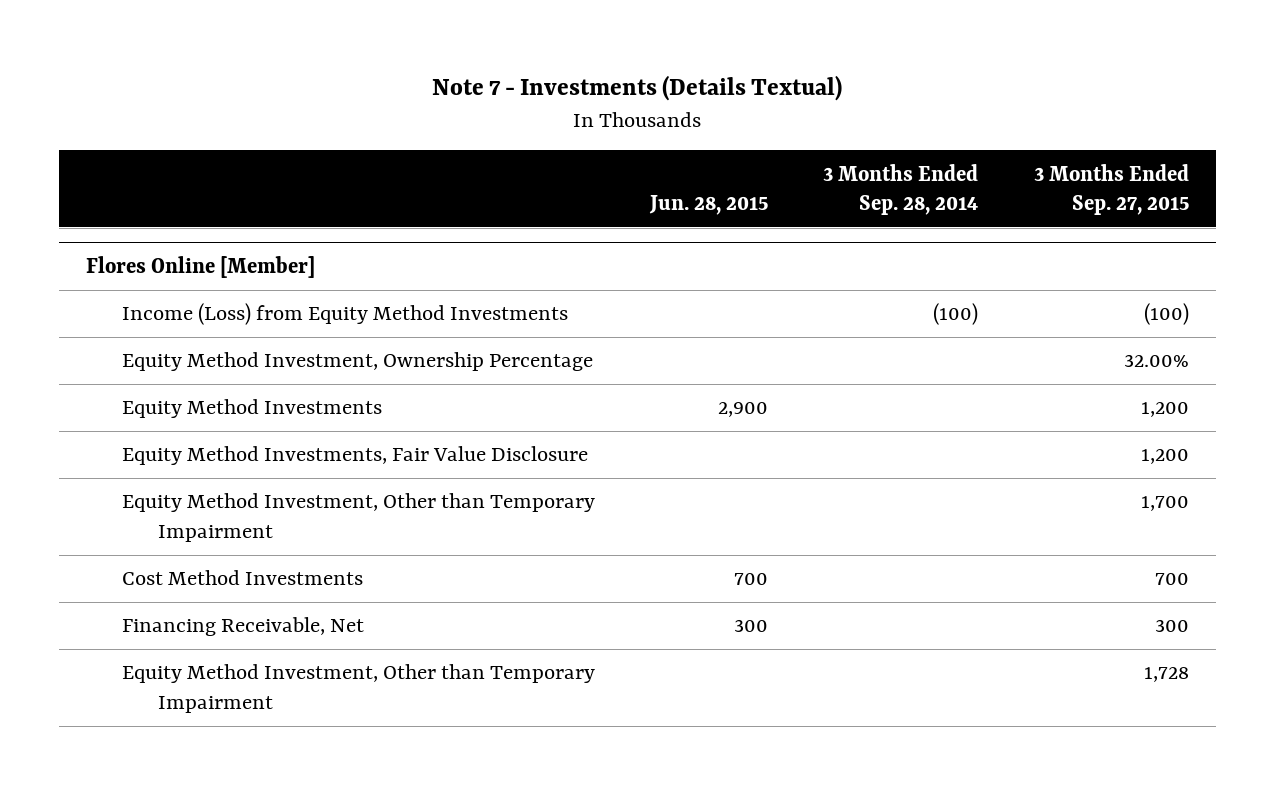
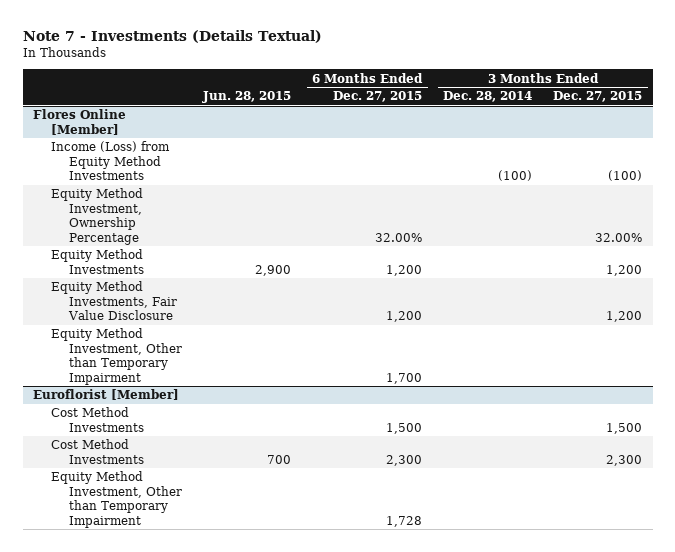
- | Jun. 28, 2015 | 3 Months Ended Sep. 28, 2014 | 3 Months Ended Sep. 27, 2015
+ | Jun. 28, 2015 | 6 Months Ended Dec. 27, 2015 | 3 Months Ended Dec. 28, 2014 | 3 Months Ended Dec. 27, 2015
@ Flores Online [Member]
- Cost Method Investments | 700 | | 700
- Financing Receivable, Net | 300 | | 300
- Equity Method Investment, Other than Temporary Impairment | | | 1,728
+ Euroflorist [Member]
+ Cost Method Investments | | 1,500 | | 1,500
+ Cost Method Investments | 700 | 2,300 | | 2,300
+ Equity Method Investment, Other than Temporary Impairment | | 1,728 | |

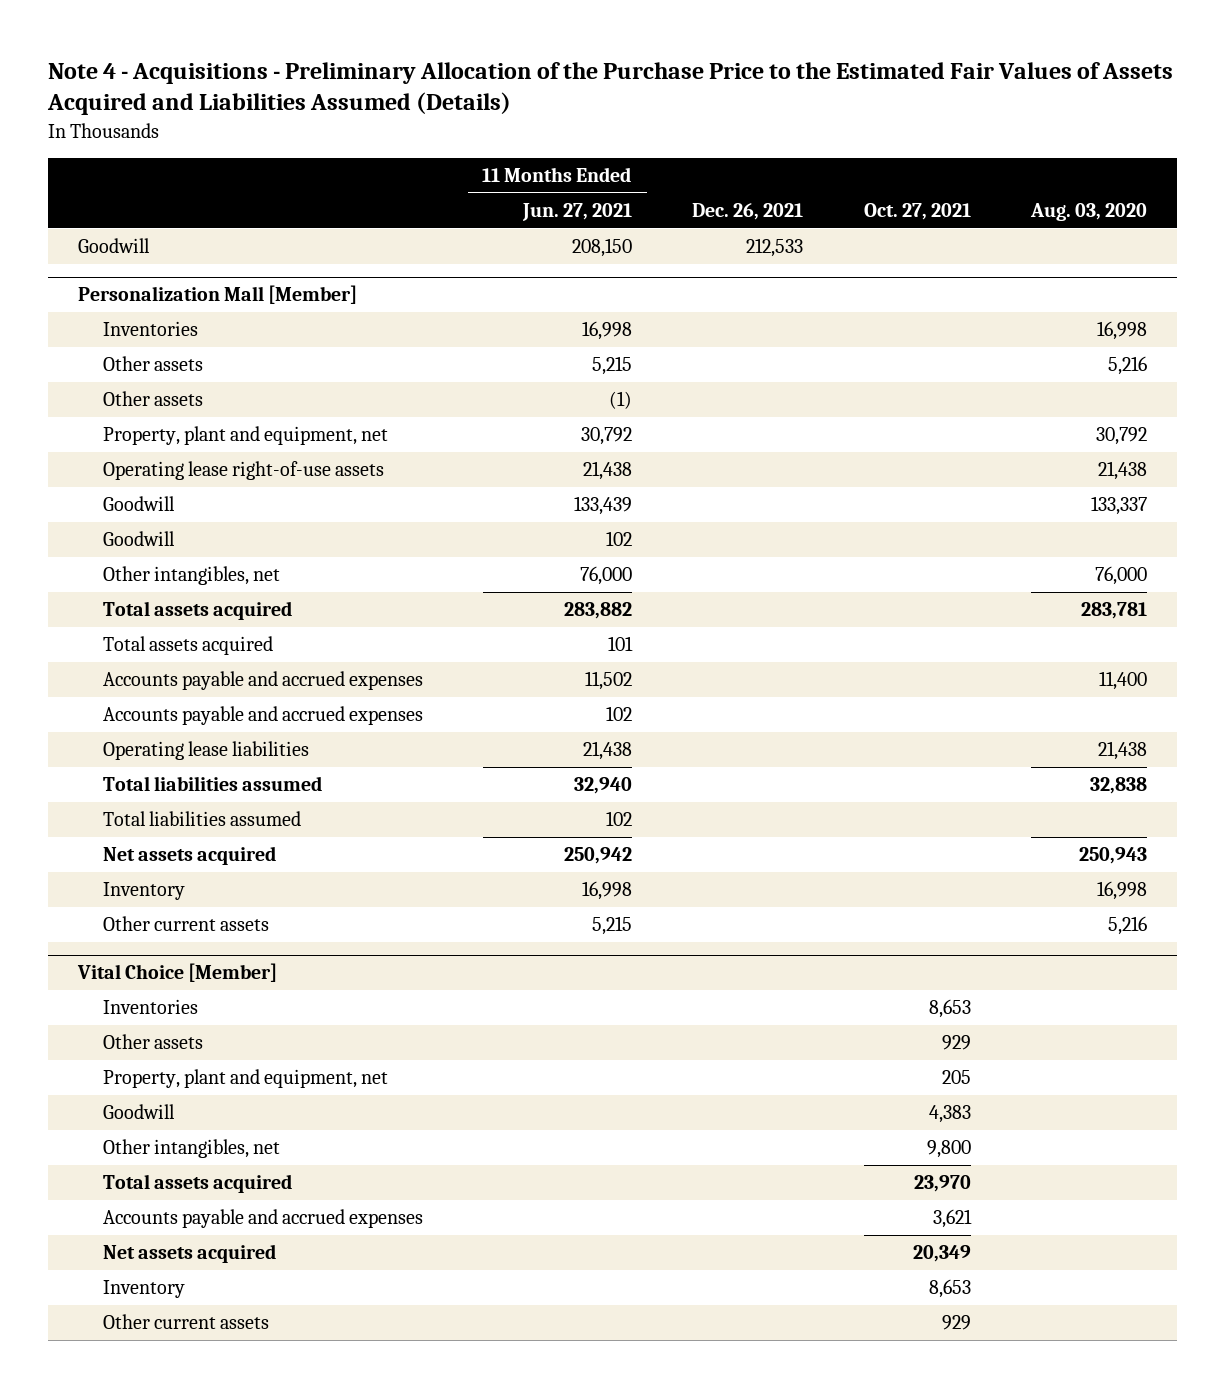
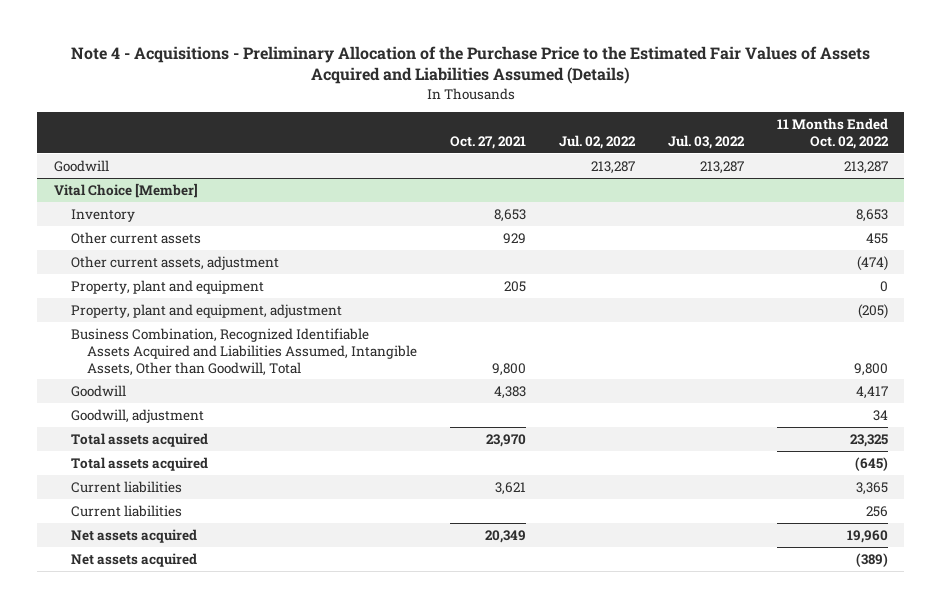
- | 11 Months Ended Jun. 27, 2021 | Dec. 26, 2021 | Oct. 27, 2021 | Aug. 03, 2020
+ | Oct. 27, 2021 | Jul. 02, 2022 | Jul. 03, 2022 | 11 Months Ended Oct. 02, 2022
- Personalization Mall [Member]
- Inventories | 16,998 | | | 16,998
- Other assets | 5,215 | | | 5,216
- Other assets | (1) | | |
- Property, plant and equipment, net | 30,792 | | | 30,792
- Operating lease right-of-use assets | 21,438 | | | 21,438
- Goodwill | 133,439 | | | 133,337
- Goodwill | 102 | | |
- Other intangibles, net | 76,000 | | | 76,000
- Total assets acquired | 283,882 | | | 283,781
- Total assets acquired | 101 | | |
- Accounts payable and accrued expenses | 11,502 | | | 11,400
- Accounts payable and accrued expenses | 102 | | |
- Operating lease liabilities | 21,438 | | | 21,438
- Total liabilities assumed | 32,940 | | | 32,838
- Total liabilities assumed | 102 | | |
- Net assets acquired | 250,942 | | | 250,943
- Inventory | 16,998 | | | 16,998
- Other current assets | 5,215 | | | 5,216
@ Vital Choice [Member]
- Inventories | | | 8,653 |
- Other assets | | | 929 |
- Property, plant and equipment, net | | | 205 |
moved up: Inventory | 8,653 | | | 8,653
moved up: Other current assets | 929 | | | 455
+ Other current assets, adjustment | | | | (474)
+ Property, plant and equipment | 205 | | | 0
+ Property, plant and equipment, adjustment | | | | (205)
+ Business Combination, Recognized Identifiable Assets Acquired and Liabilities Assumed, Intangible Assets, Other than Goodwill, Total | 9,800 | | | 9,800
- Other intangibles, net | | | 9,800 |
+ Goodwill, adjustment | | | | 34
- Accounts payable and accrued expenses | | | 3,621 |
+ Total assets acquired | | | | (645)
+ Current liabilities | 3,621 | | | 3,365
+ Current liabilities | | | | 256
+ Net assets acquired | | | | (389)

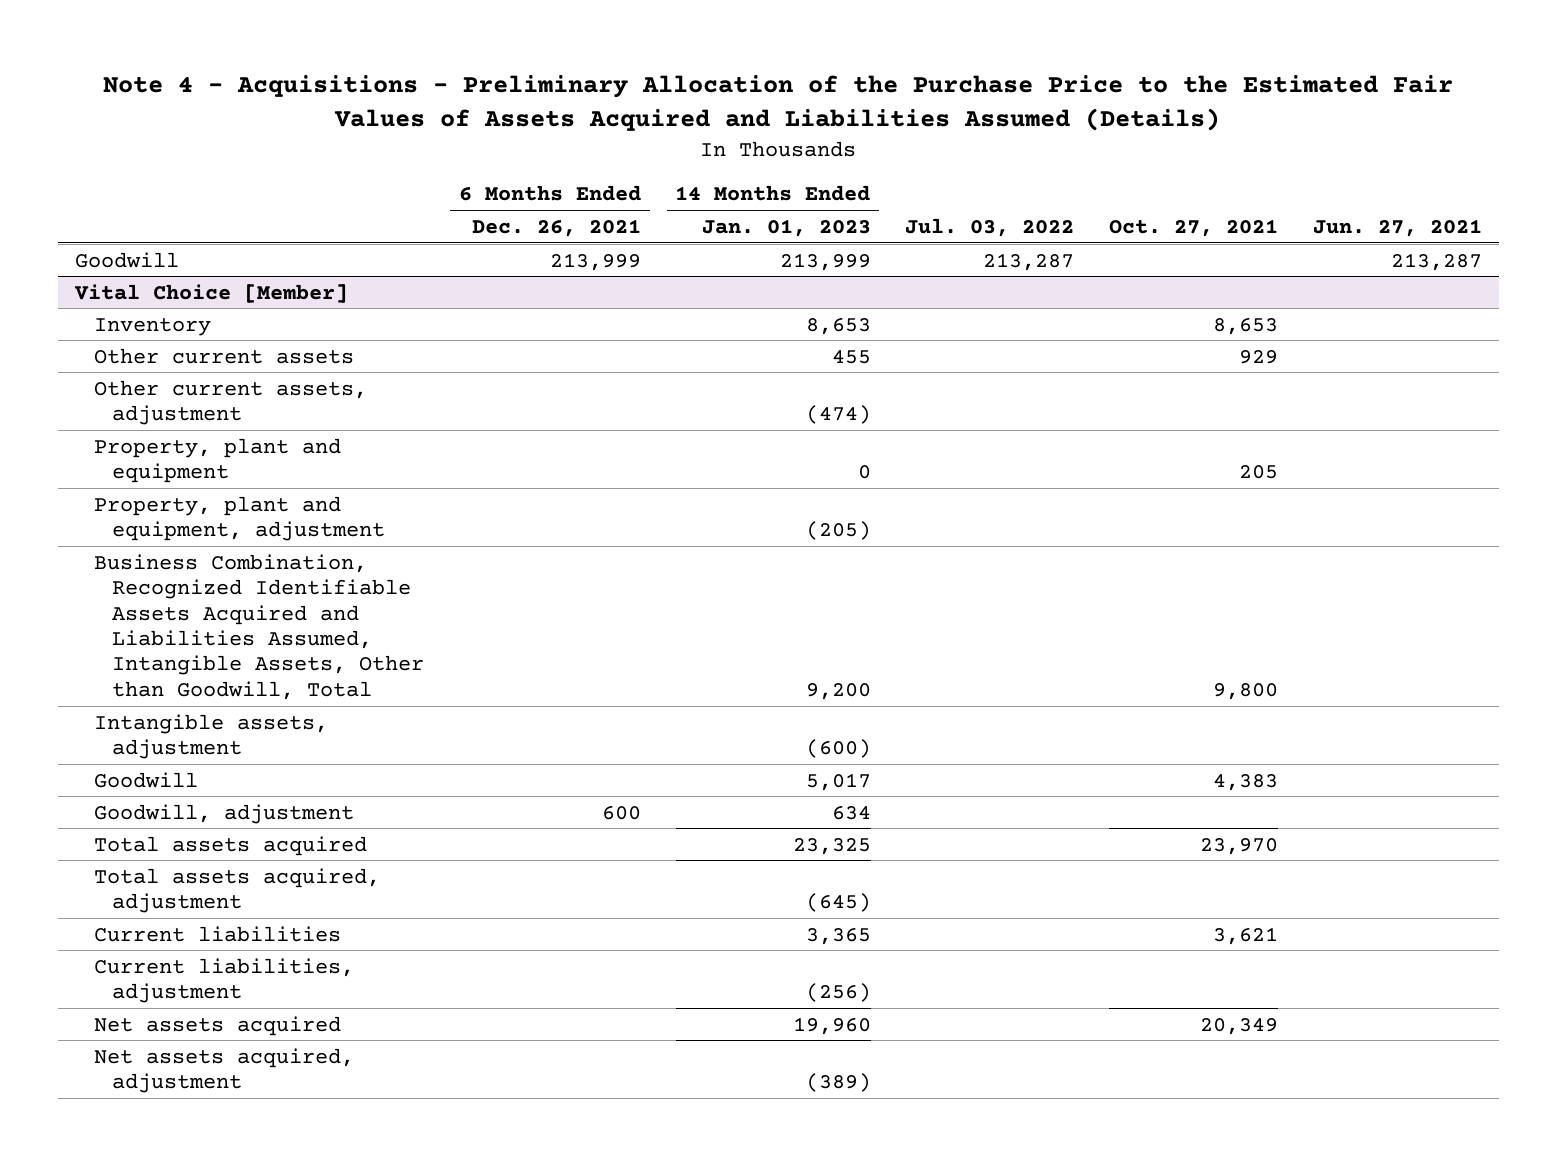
- | Oct. 27, 2021 | Jul. 02, 2022 | Jul. 03, 2022 | 11 Months Ended Oct. 02, 2022
+ | 6 Months Ended Dec. 26, 2021 | 14 Months Ended Jan. 01, 2023 | Jul. 03, 2022 | Oct. 27, 2021 | Jun. 27, 2021
@ Vital Choice [Member]
+ Intangible assets, adjustment | | (600) | | |
- Total assets acquired | | | | (645)
+ Total assets acquired, adjustment | | (645) | | |
- Current liabilities | | | | 256
+ Current liabilities, adjustment | | (256) | | |
- Net assets acquired | | | | (389)
+ Net assets acquired, adjustment | | (389) | | |

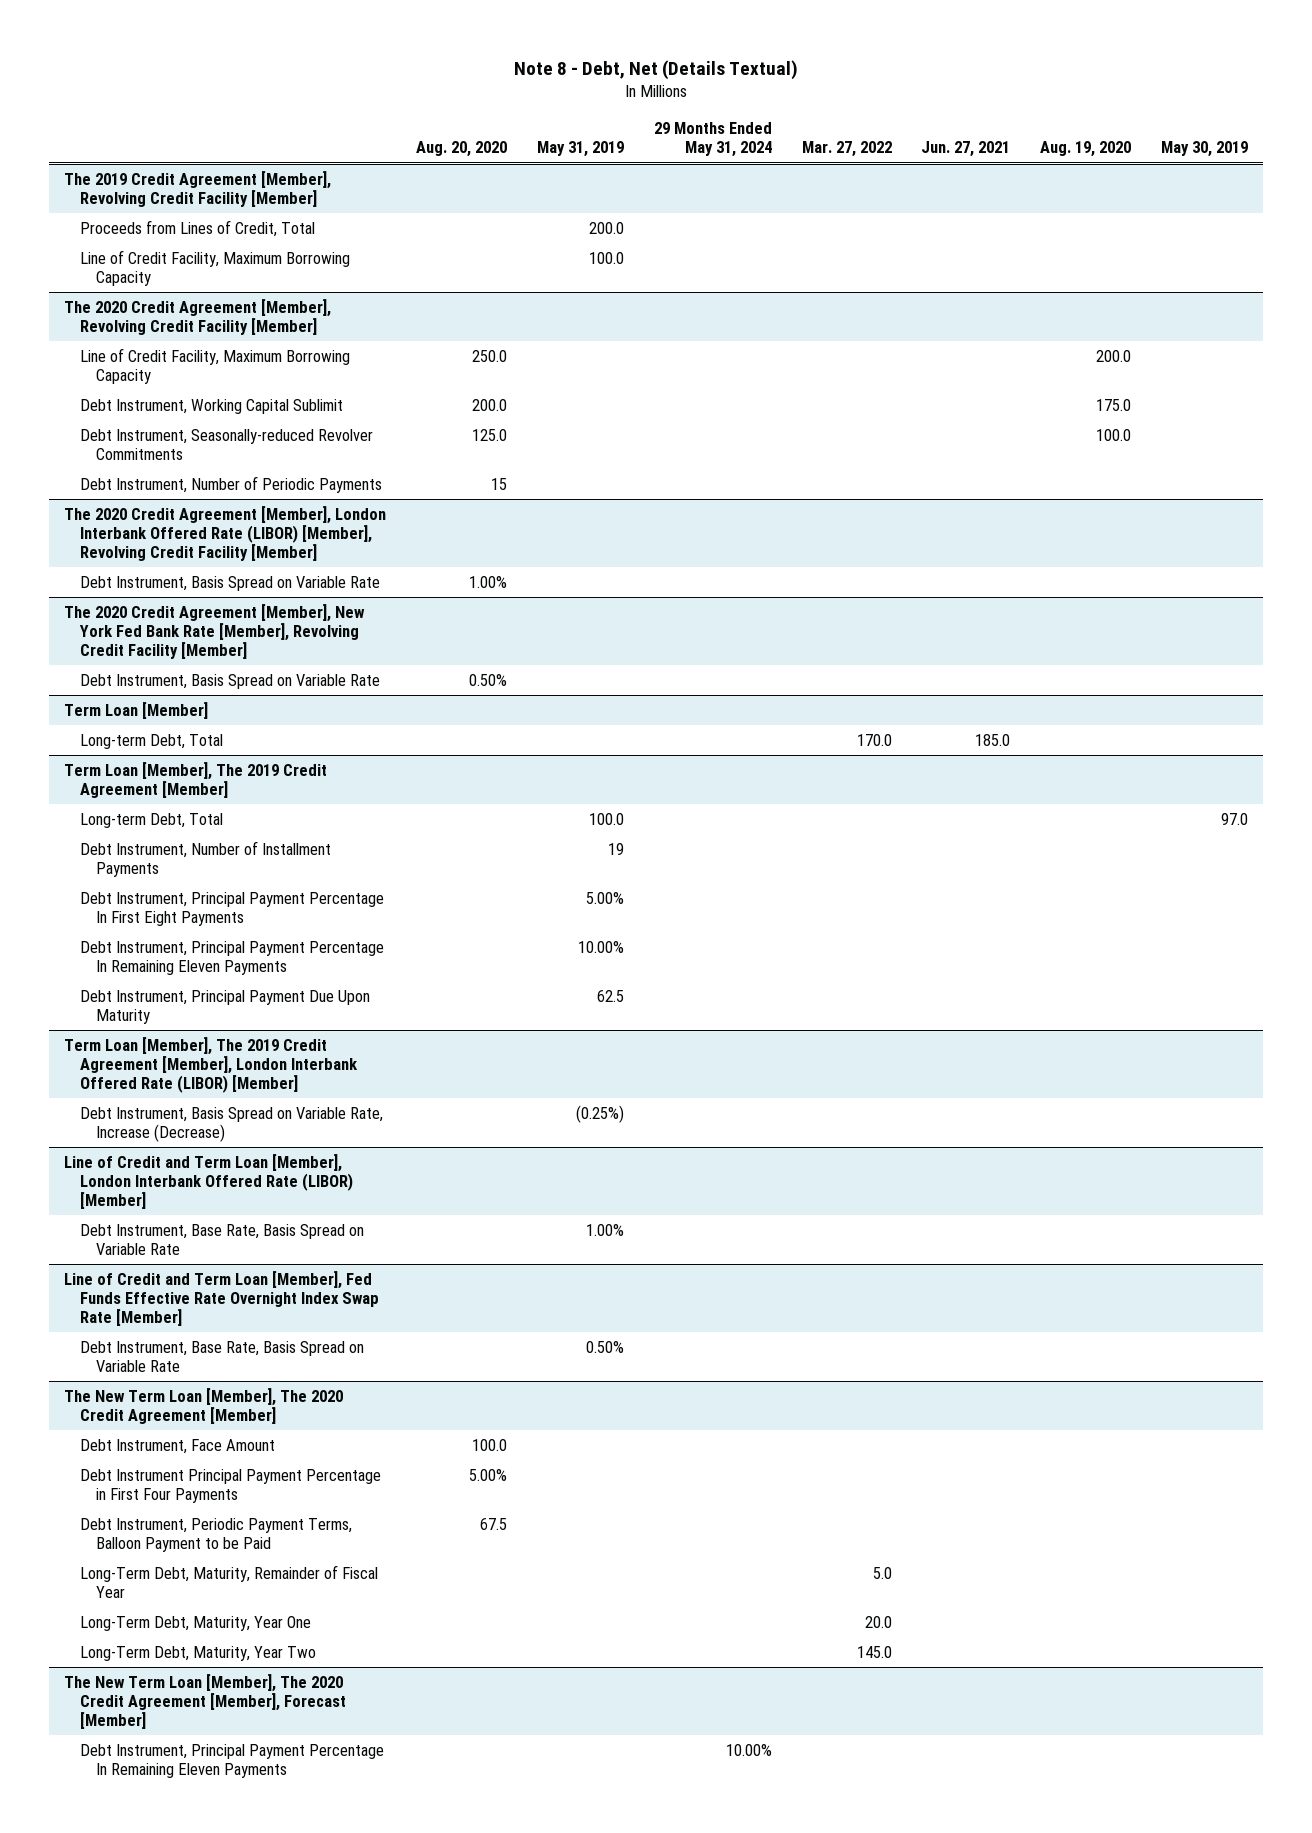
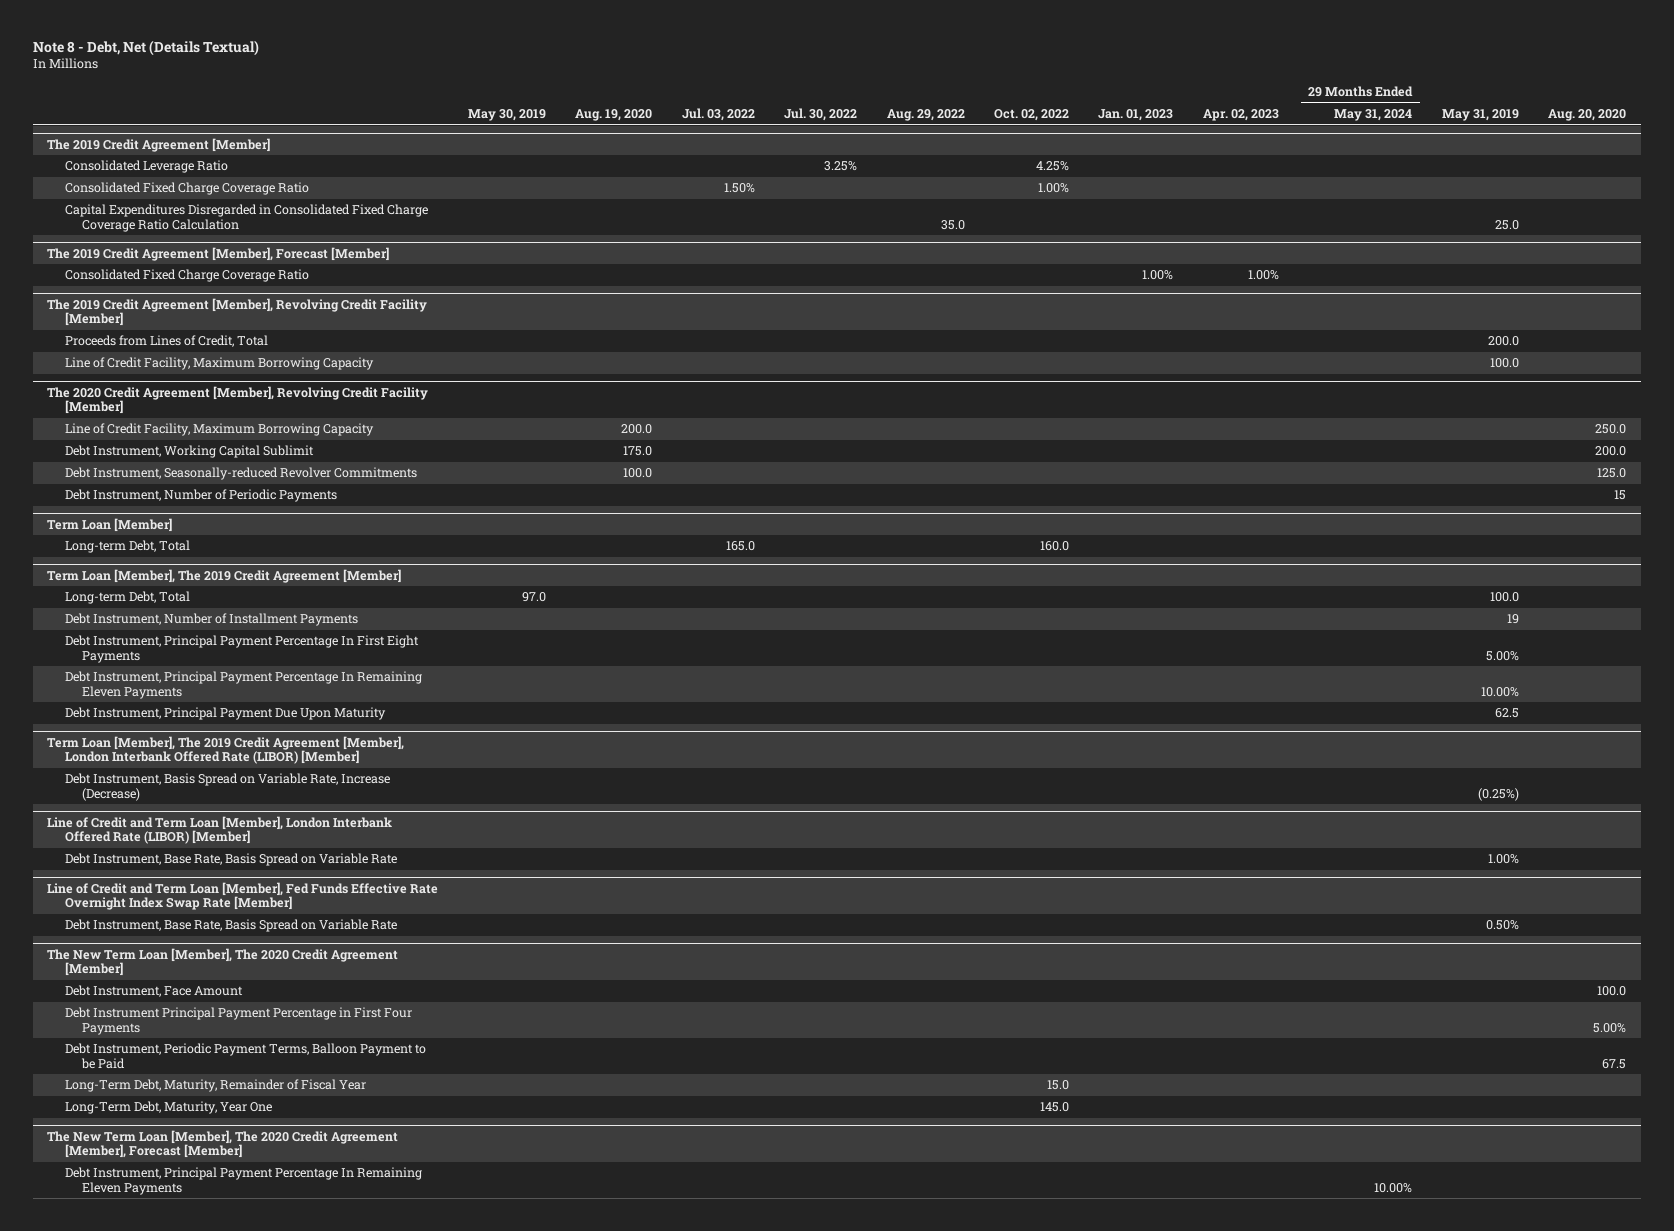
- | Aug. 20, 2020 | May 31, 2019 | 29 Months Ended May 31, 2024 | Mar. 27, 2022 | Jun. 27, 2021 | Aug. 19, 2020 | May 30, 2019
+ | May 30, 2019 | Aug. 19, 2020 | Jul. 03, 2022 | Jul. 30, 2022 | Aug. 29, 2022 | Oct. 02, 2022 | Jan. 01, 2023 | Apr. 02, 2023 | 29 Months Ended May 31, 2024 | May 31, 2019 | Aug. 20, 2020
+ The 2019 Credit Agreement [Member]
+ Consolidated Leverage Ratio | | | | 3.25% | | 4.25% | | | | |
+ Consolidated Fixed Charge Coverage Ratio | | | 1.50% | | | 1.00% | | | | |
+ Capital Expenditures Disregarded in Consolidated Fixed Charge Coverage Ratio Calculation | | | | | 35.0 | | | | | 25.0 |
+ The 2019 Credit Agreement [Member], Forecast [Member]
+ Consolidated Fixed Charge Coverage Ratio | | | | | | | 1.00% | 1.00% | | |
- The 2020 Credit Agreement [Member], London Interbank Offered Rate (LIBOR) [Member], Revolving Credit Facility [Member]
- Debt Instrument, Basis Spread on Variable Rate | 1.00% | | | | | |
- The 2020 Credit Agreement [Member], New York Fed Bank Rate [Member], Revolving Credit Facility [Member]
- Debt Instrument, Basis Spread on Variable Rate | 0.50% | | | | | |
@ The New Term Loan [Member], The 2020 Credit Agreement [Member]
- Long-Term Debt, Maturity, Year Two | | | | 145.0 | | |

